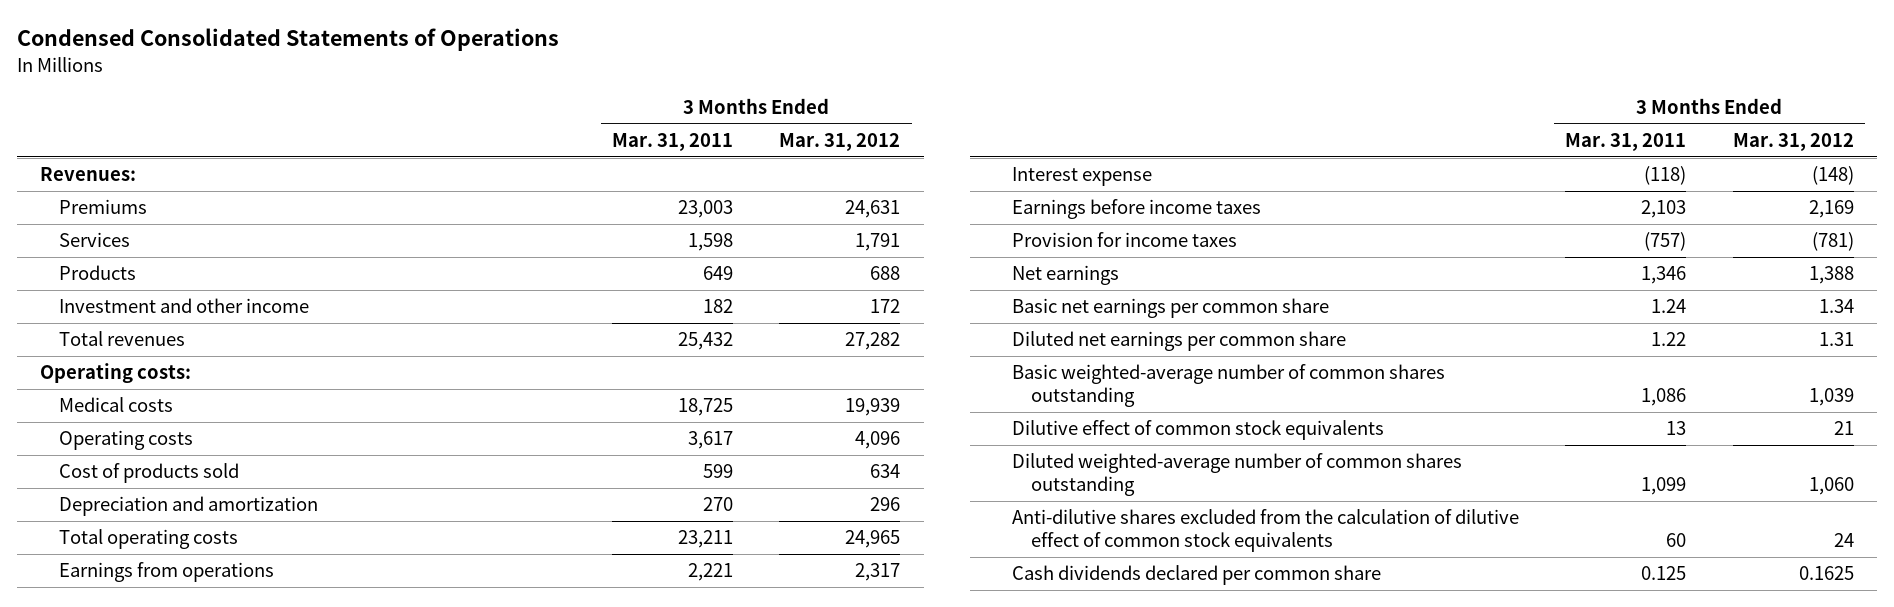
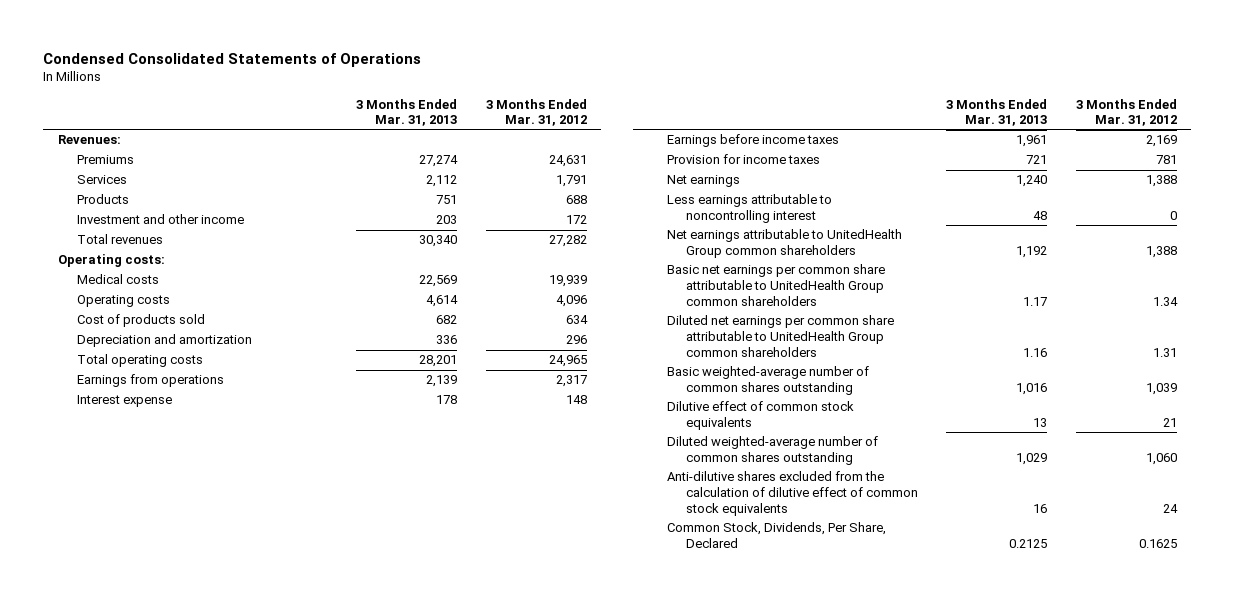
- | 3 Months Ended Mar. 31, 2011 | 3 Months Ended Mar. 31, 2012
+ | 3 Months Ended Mar. 31, 2013 | 3 Months Ended Mar. 31, 2012
- Interest expense | (118) | (148)
+ Interest expense | 178 | 148
- Provision for income taxes | (757) | (781)
+ Provision for income taxes | 721 | 781
- Basic net earnings per common share | 1.24 | 1.34
- Diluted net earnings per common share | 1.22 | 1.31
+ Less earnings attributable to noncontrolling interest | 48 | 0
+ Net earnings attributable to UnitedHealth Group common shareholders | 1,192 | 1,388
+ Basic net earnings per common share attributable to UnitedHealth Group common shareholders | 1.17 | 1.34
+ Diluted net earnings per common share attributable to UnitedHealth Group common shareholders | 1.16 | 1.31
- Cash dividends declared per common share | 0.125 | 0.1625
+ Common Stock, Dividends, Per Share, Declared | 0.2125 | 0.1625

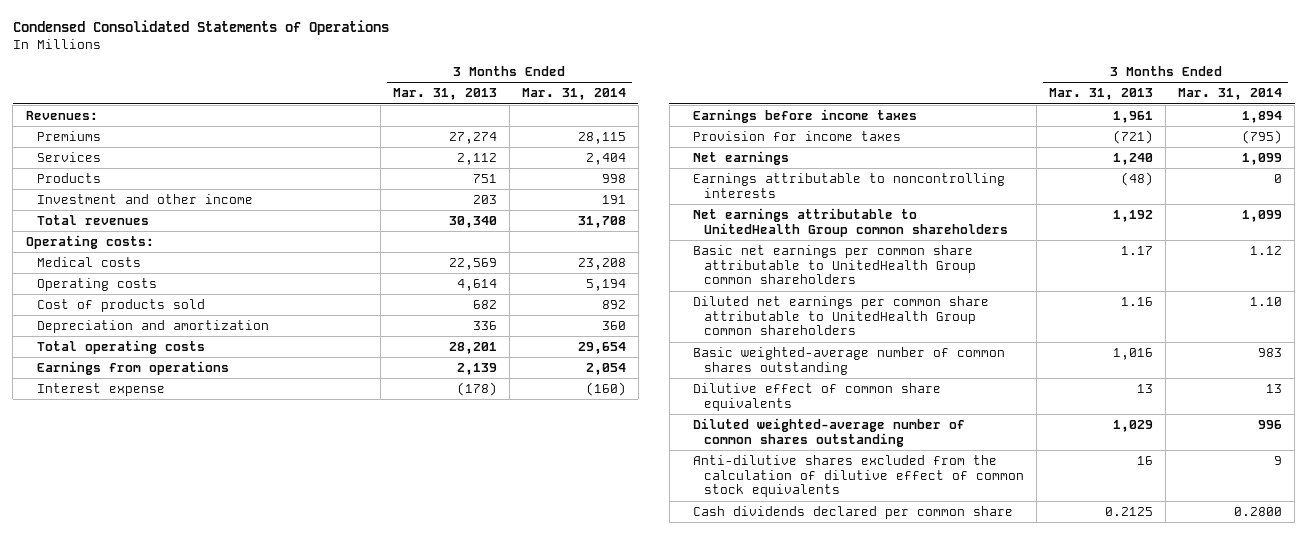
- | 3 Months Ended Mar. 31, 2013 | 3 Months Ended Mar. 31, 2012
+ | 3 Months Ended Mar. 31, 2013 | 3 Months Ended Mar. 31, 2014
- Interest expense | 178 | 148
+ Interest expense | (178) | (160)
- Provision for income taxes | 721 | 781
+ Provision for income taxes | (721) | (795)
- Less earnings attributable to noncontrolling interest | 48 | 0
+ Earnings attributable to noncontrolling interests | (48) | 0
- Dilutive effect of common stock equivalents | 13 | 21
+ Dilutive effect of common share equivalents | 13 | 13
- Common Stock, Dividends, Per Share, Declared | 0.2125 | 0.1625
+ Cash dividends declared per common share | 0.2125 | 0.2800

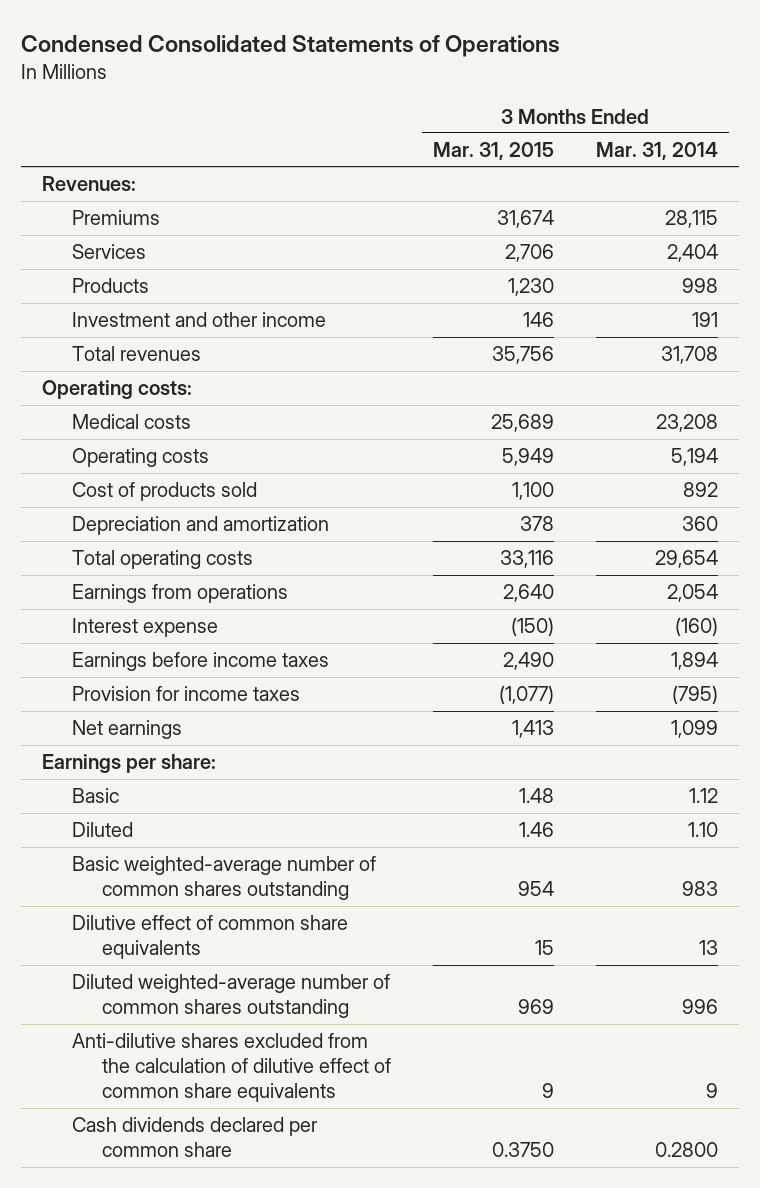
- | 3 Months Ended Mar. 31, 2013 | 3 Months Ended Mar. 31, 2014
+ | 3 Months Ended Mar. 31, 2015 | 3 Months Ended Mar. 31, 2014
- Earnings attributable to noncontrolling interests | (48) | 0
- Net earnings attributable to UnitedHealth Group common shareholders | 1,192 | 1,099
- Basic net earnings per common share attributable to UnitedHealth Group common shareholders | 1.17 | 1.12
- Diluted net earnings per common share attributable to UnitedHealth Group common shareholders | 1.16 | 1.10
+ Earnings per share:
+ Basic | 1.48 | 1.12
+ Diluted | 1.46 | 1.10
- Anti-dilutive shares excluded from the calculation of dilutive effect of common stock equivalents | 16 | 9
+ Anti-dilutive shares excluded from the calculation of dilutive effect of common share equivalents | 9 | 9

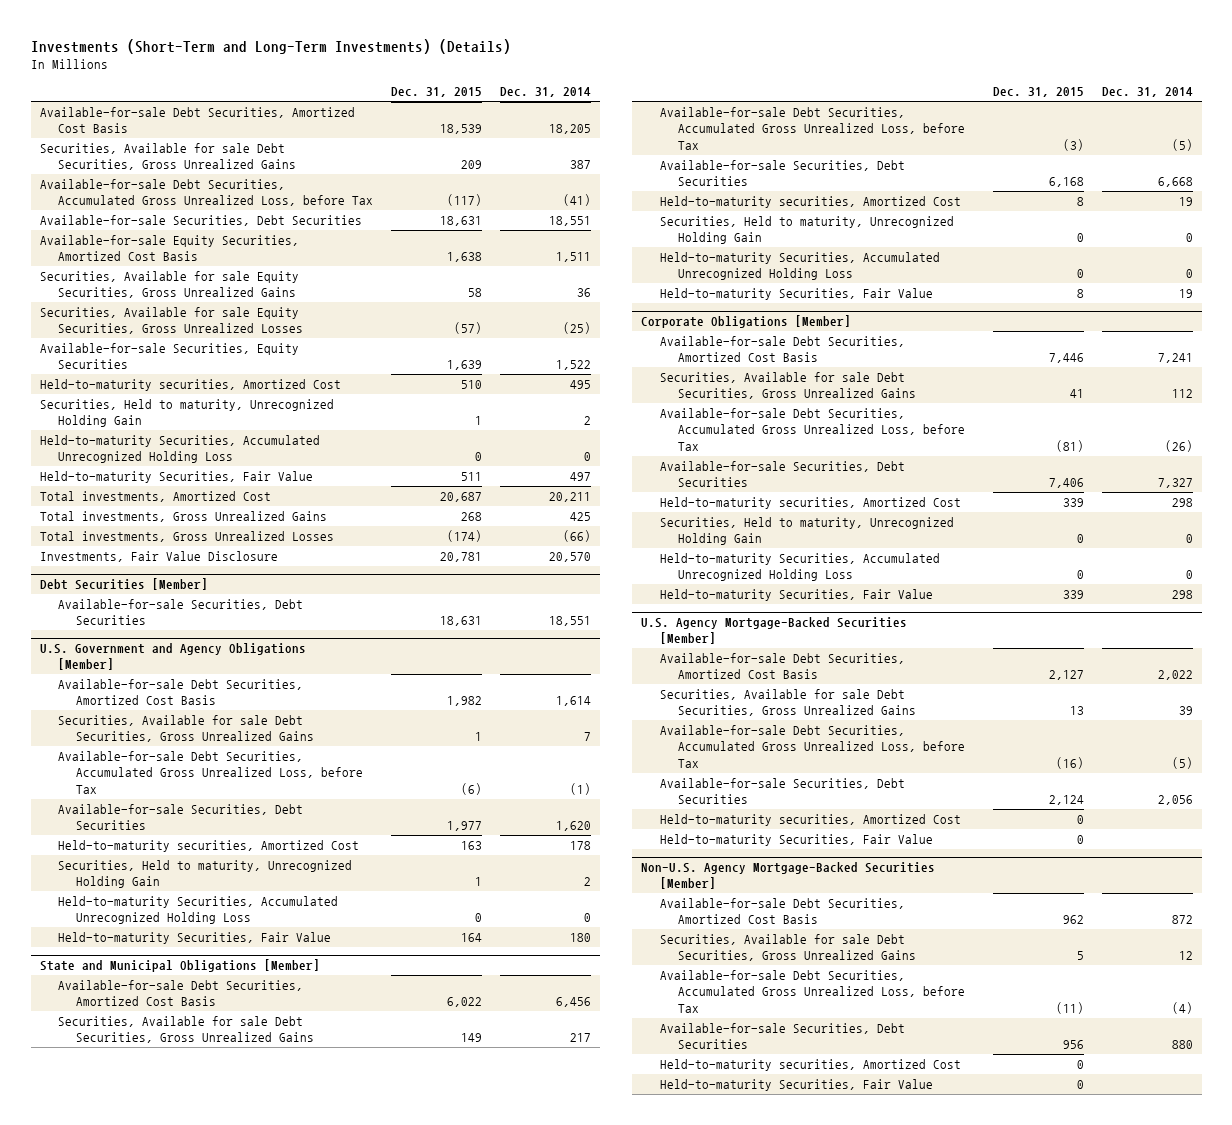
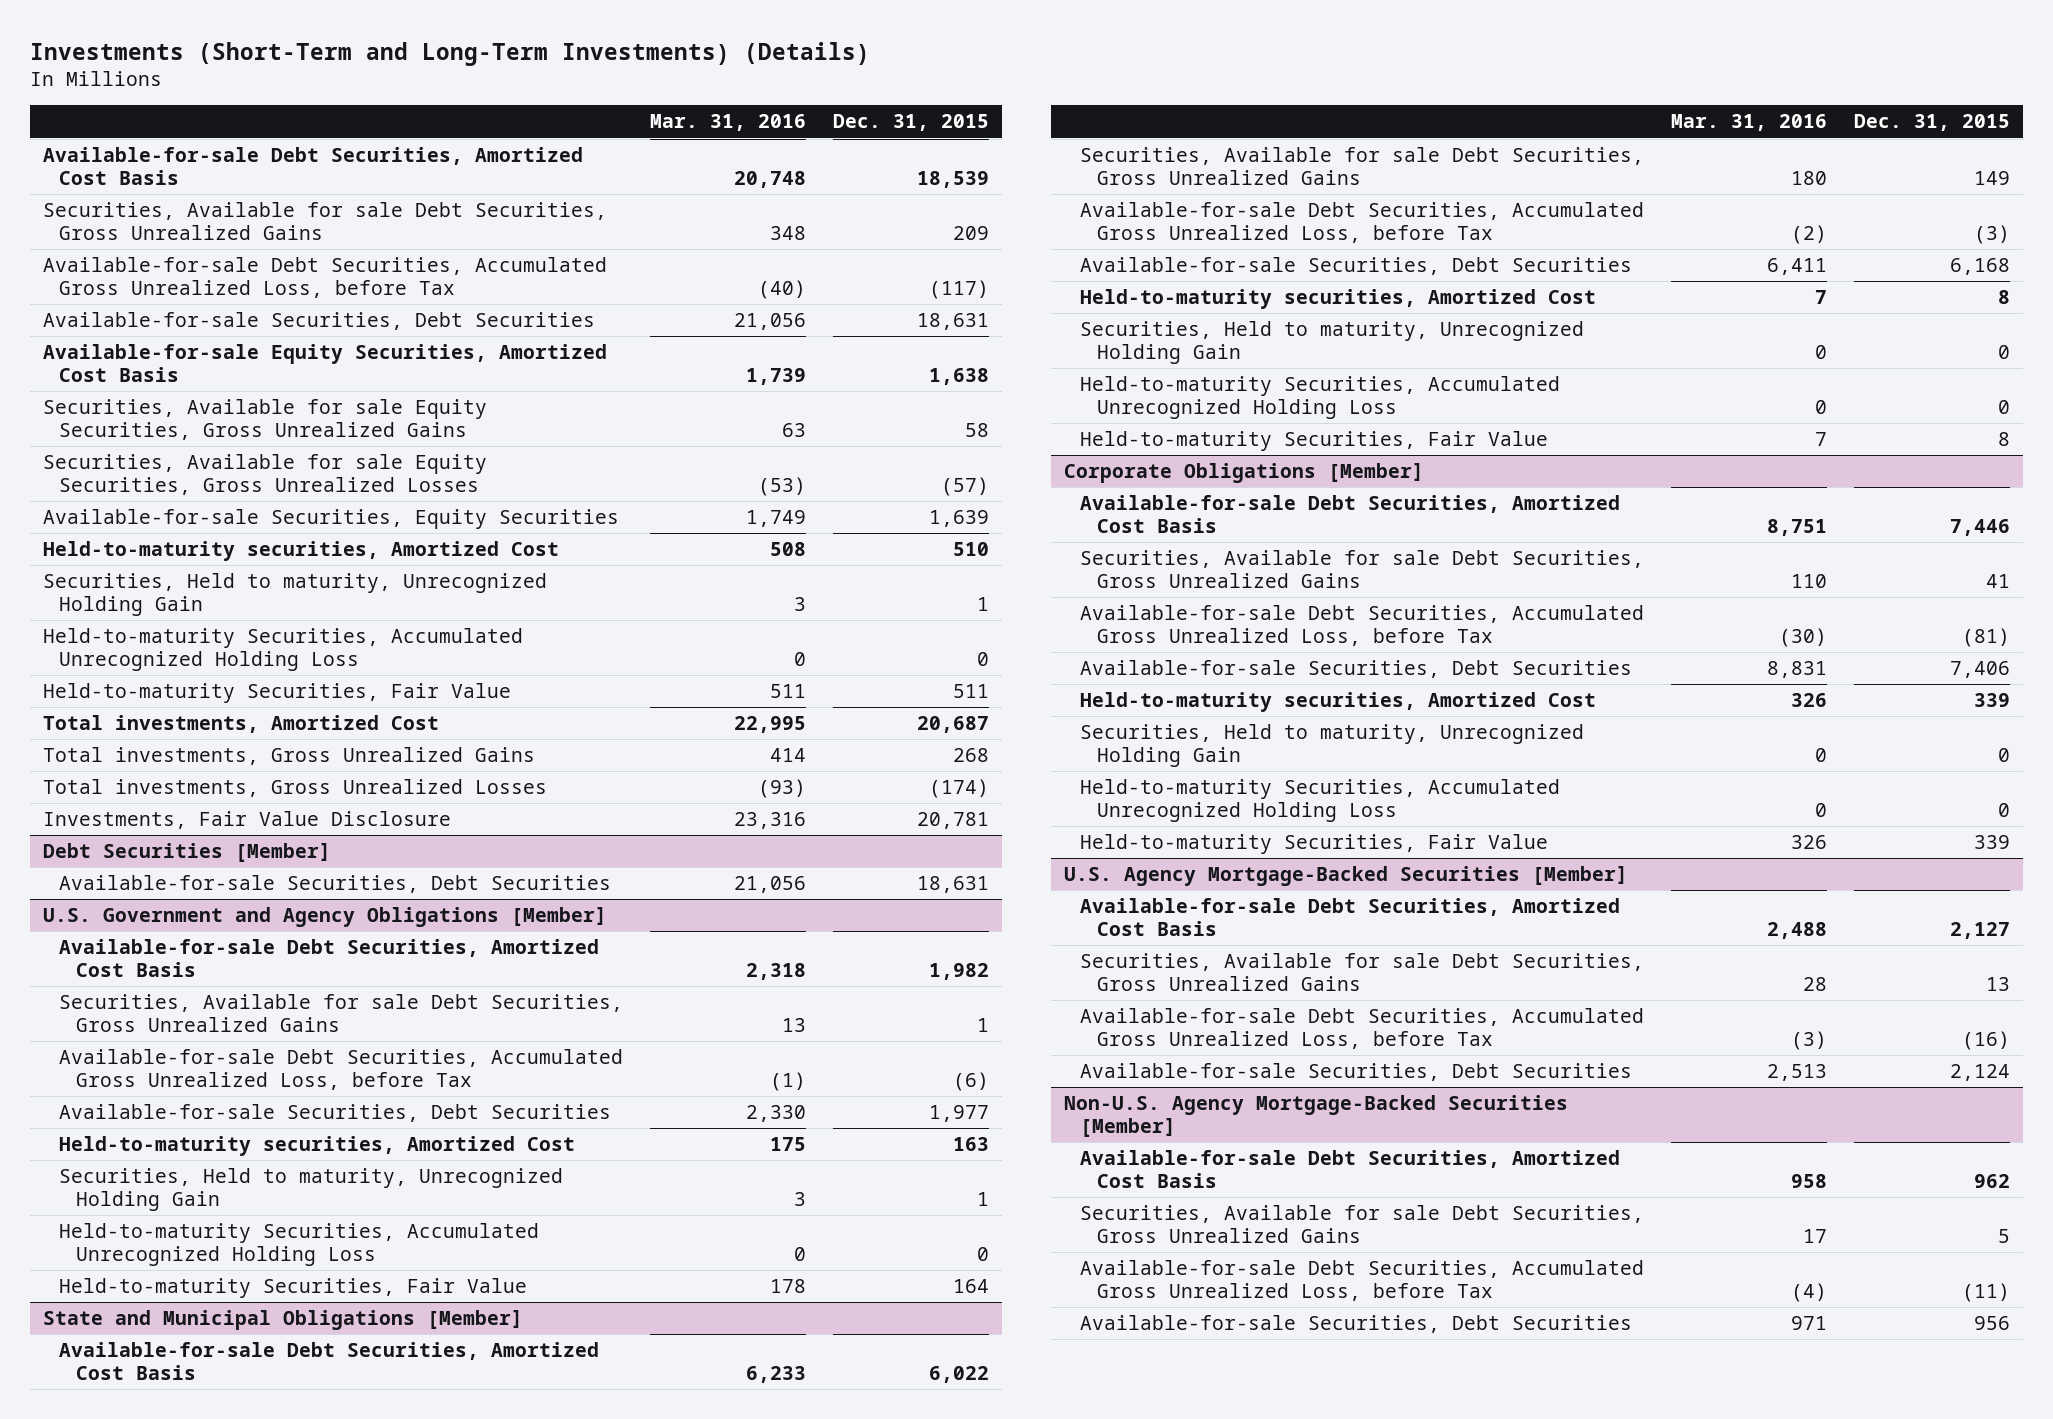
- | Dec. 31, 2015 | Dec. 31, 2014
+ | Mar. 31, 2016 | Dec. 31, 2015
@ U.S. Agency Mortgage-Backed Securities [Member]
- Held-to-maturity securities, Amortized Cost | 0 |
- Held-to-maturity Securities, Fair Value | 0 |
@ Non-U.S. Agency Mortgage-Backed Securities [Member]
- Held-to-maturity securities, Amortized Cost | 0 |
- Held-to-maturity Securities, Fair Value | 0 |

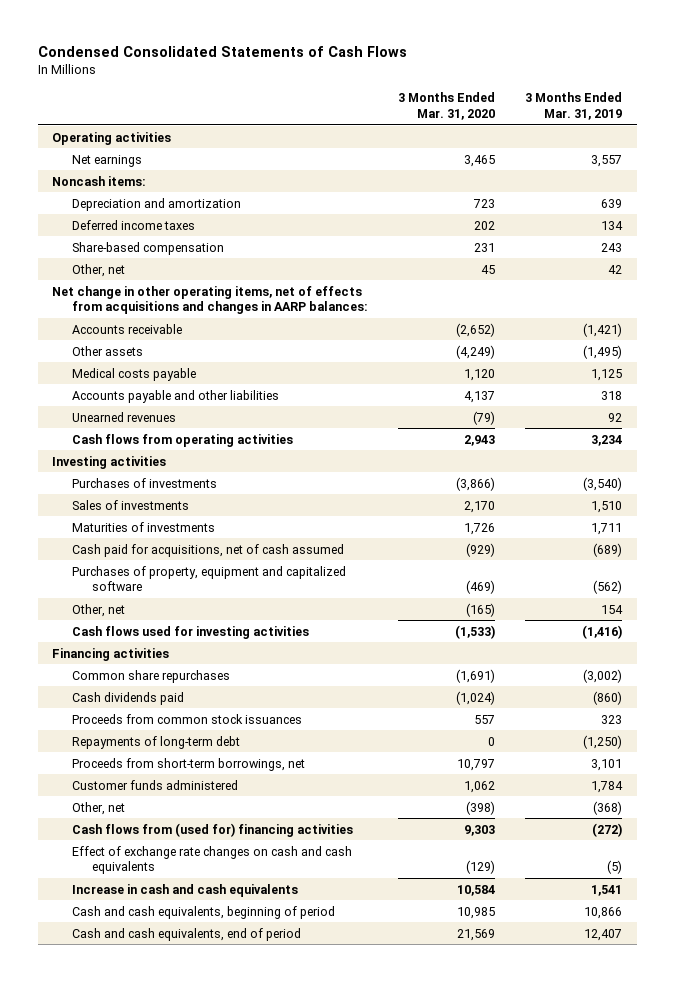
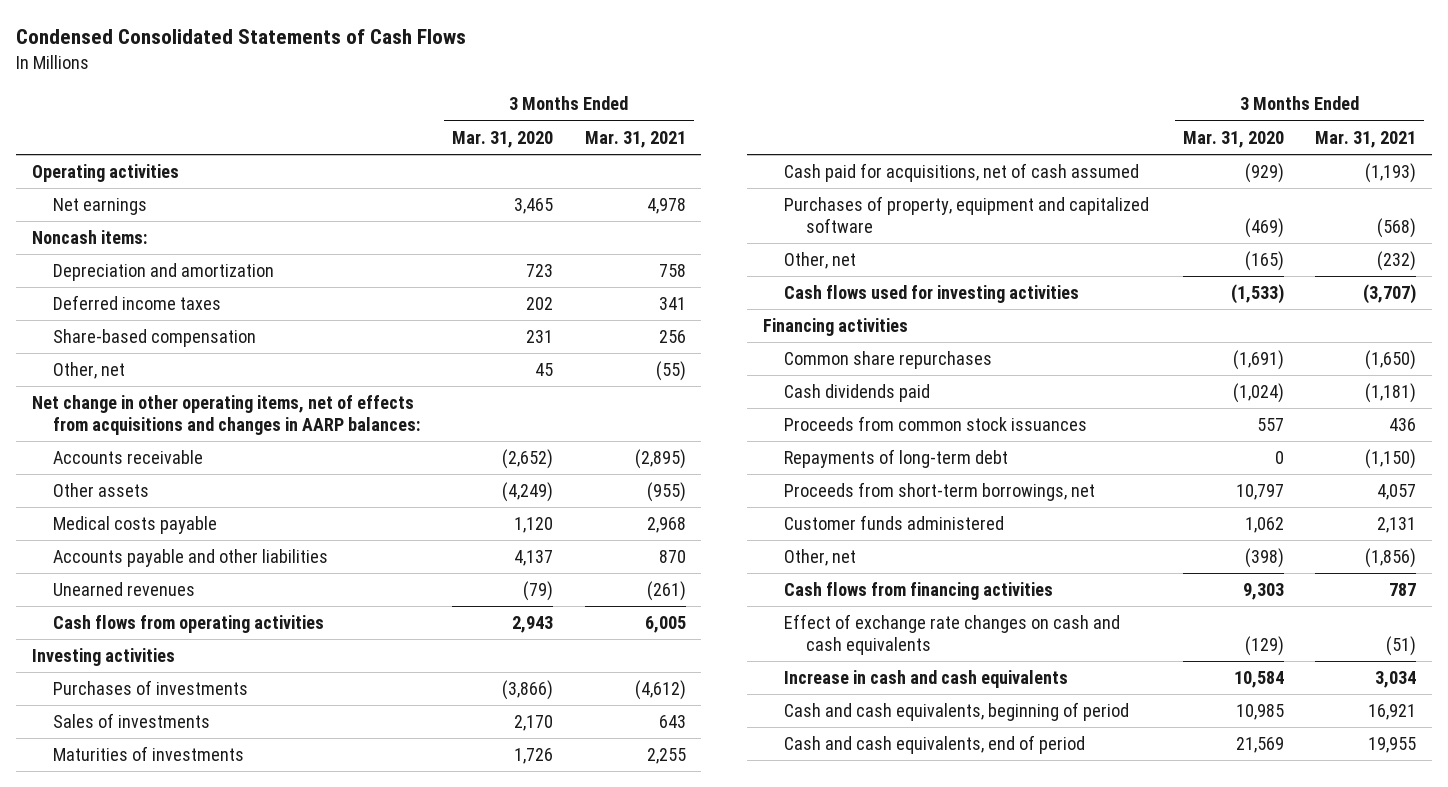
- | 3 Months Ended Mar. 31, 2020 | 3 Months Ended Mar. 31, 2019
+ | 3 Months Ended Mar. 31, 2020 | 3 Months Ended Mar. 31, 2021
- Cash flows from (used for) financing activities | 9,303 | (272)
+ Cash flows from financing activities | 9,303 | 787

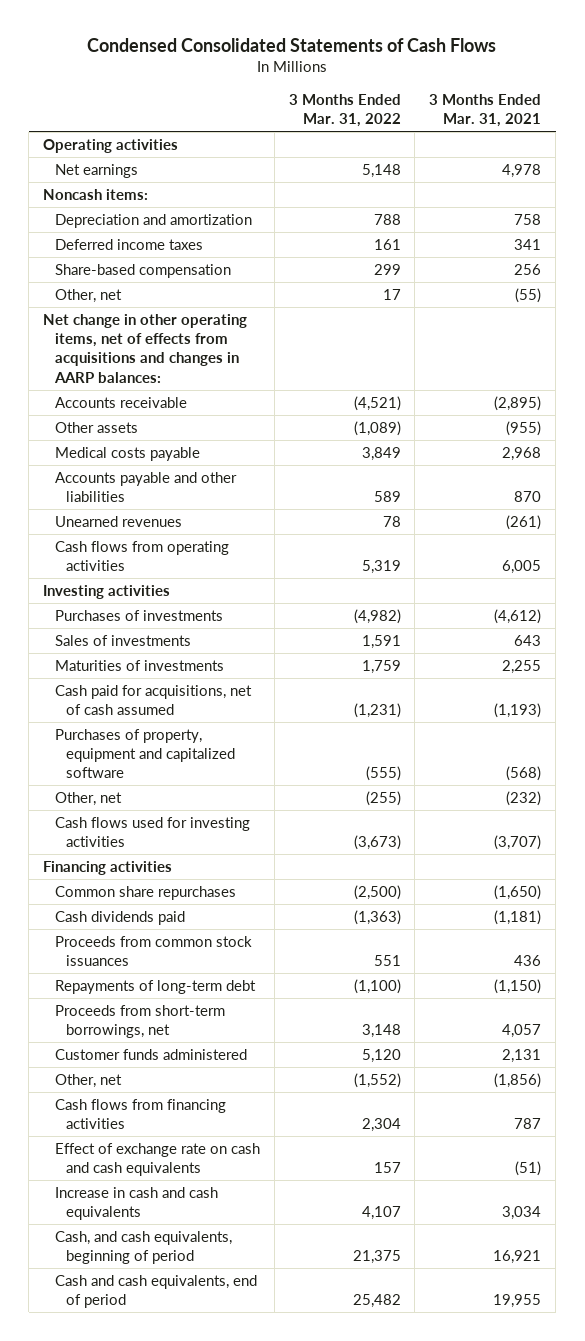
- | 3 Months Ended Mar. 31, 2020 | 3 Months Ended Mar. 31, 2021
+ | 3 Months Ended Mar. 31, 2022 | 3 Months Ended Mar. 31, 2021
- Effect of exchange rate changes on cash and cash equivalents | (129) | (51)
+ Effect of exchange rate on cash and cash equivalents | 157 | (51)
- Cash and cash equivalents, beginning of period | 10,985 | 16,921
+ Cash, and cash equivalents, beginning of period | 21,375 | 16,921

